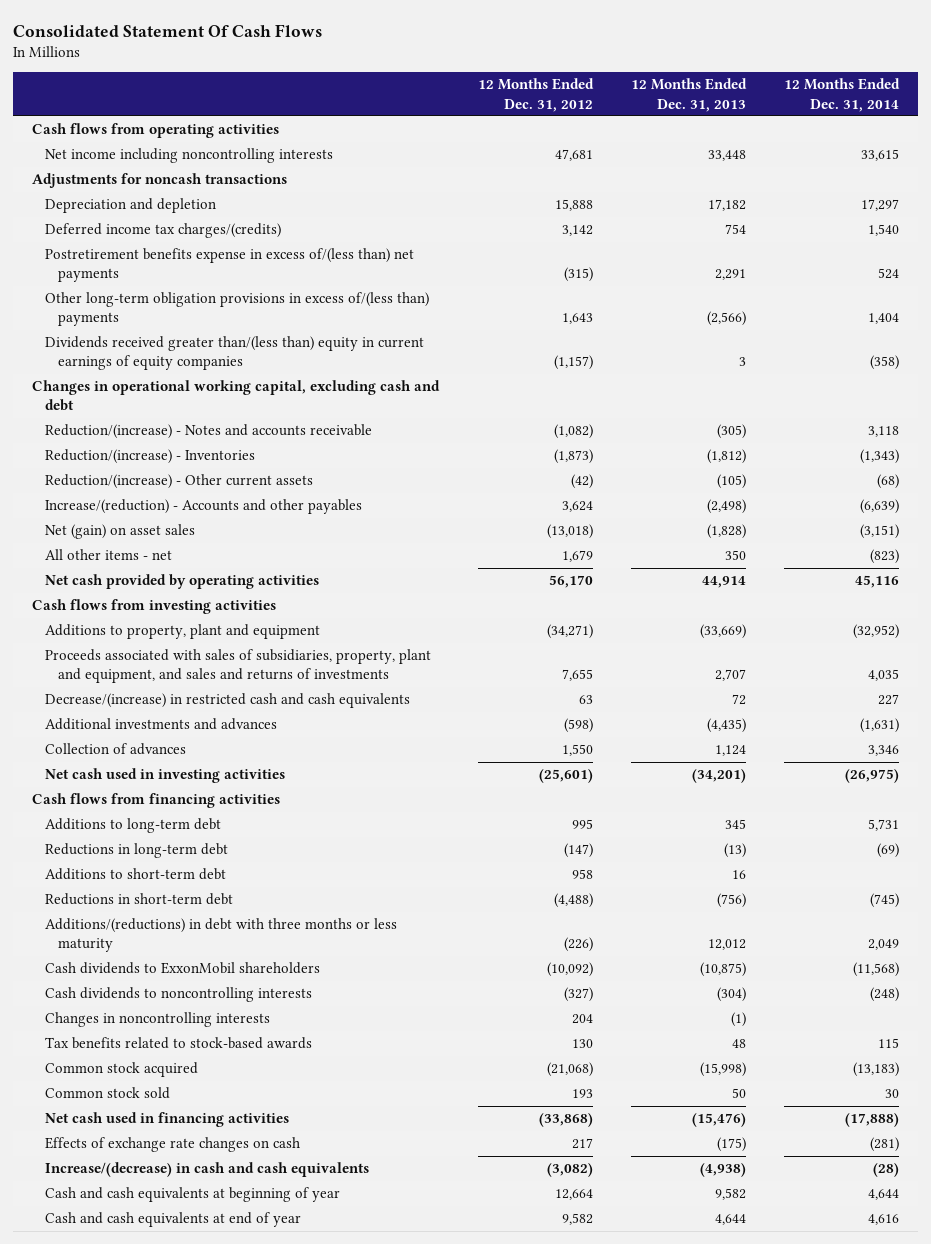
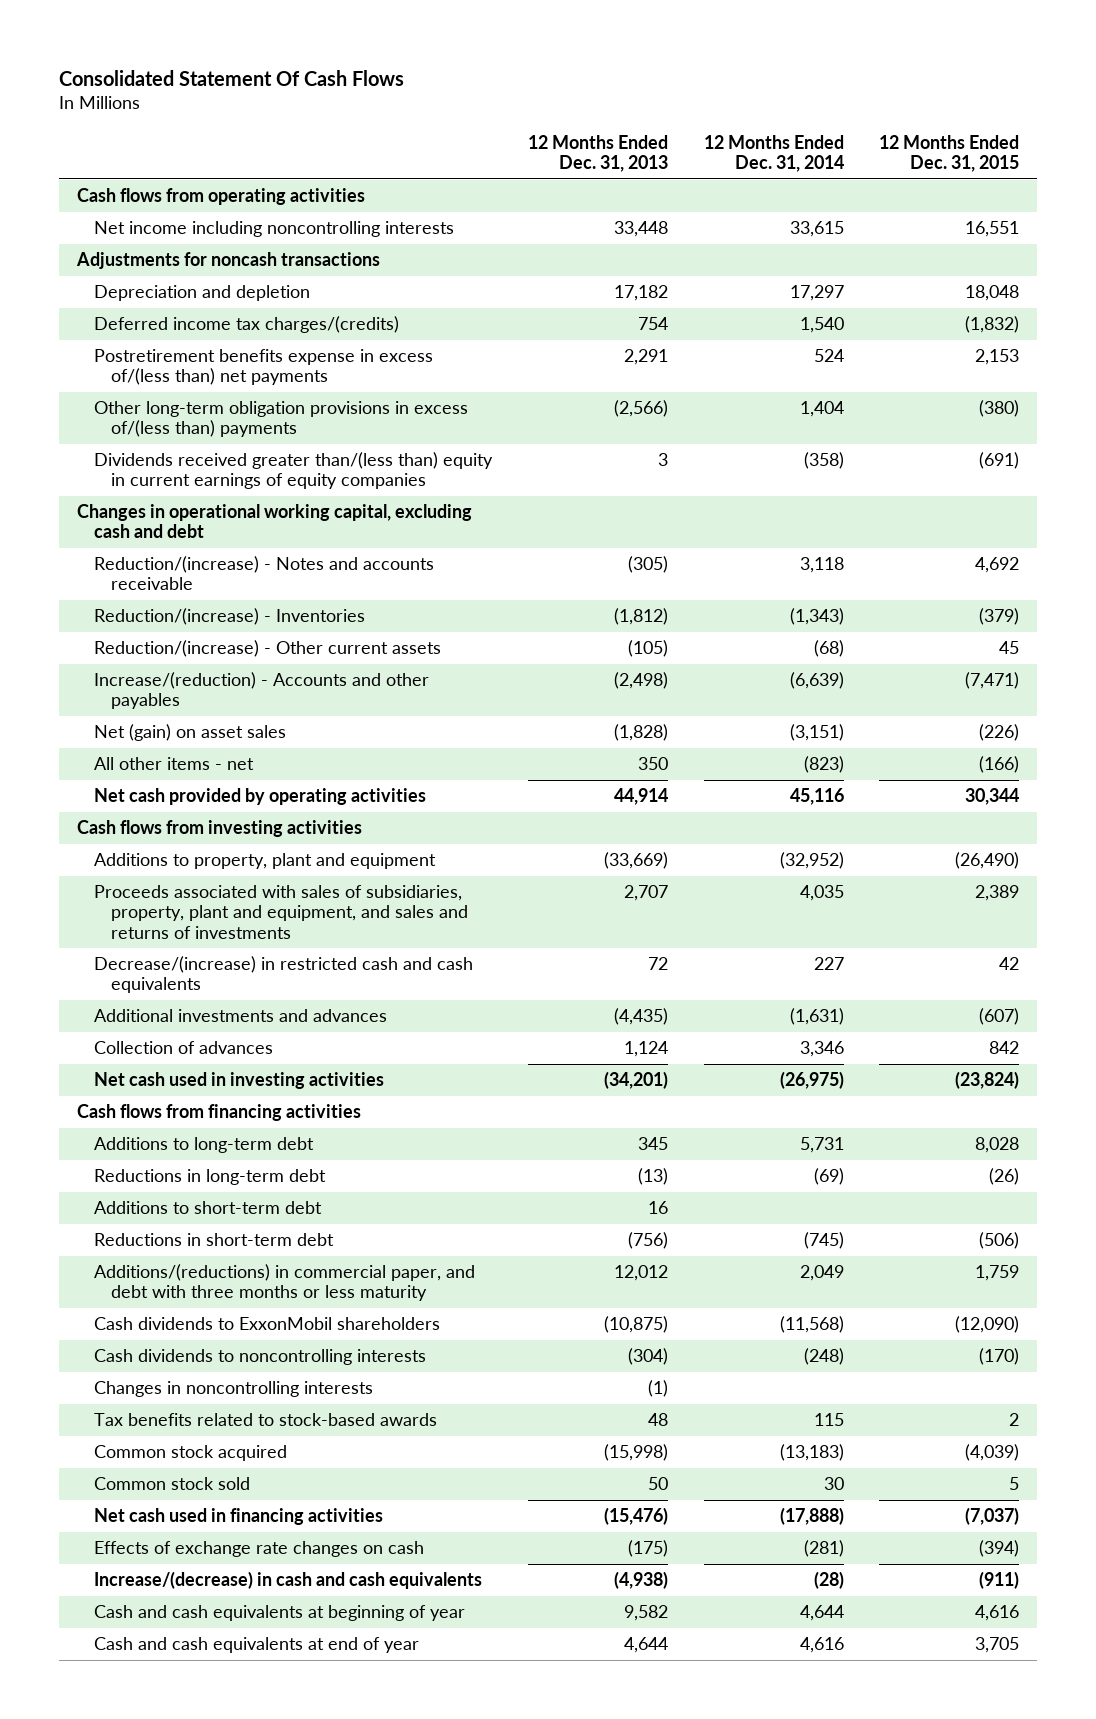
- | 12 Months Ended Dec. 31, 2012 | 12 Months Ended Dec. 31, 2013 | 12 Months Ended Dec. 31, 2014
+ | 12 Months Ended Dec. 31, 2013 | 12 Months Ended Dec. 31, 2014 | 12 Months Ended Dec. 31, 2015
- Additions/(reductions) in debt with three months or less maturity | (226) | 12,012 | 2,049
+ Additions/(reductions) in commercial paper, and debt with three months or less maturity | 12,012 | 2,049 | 1,759

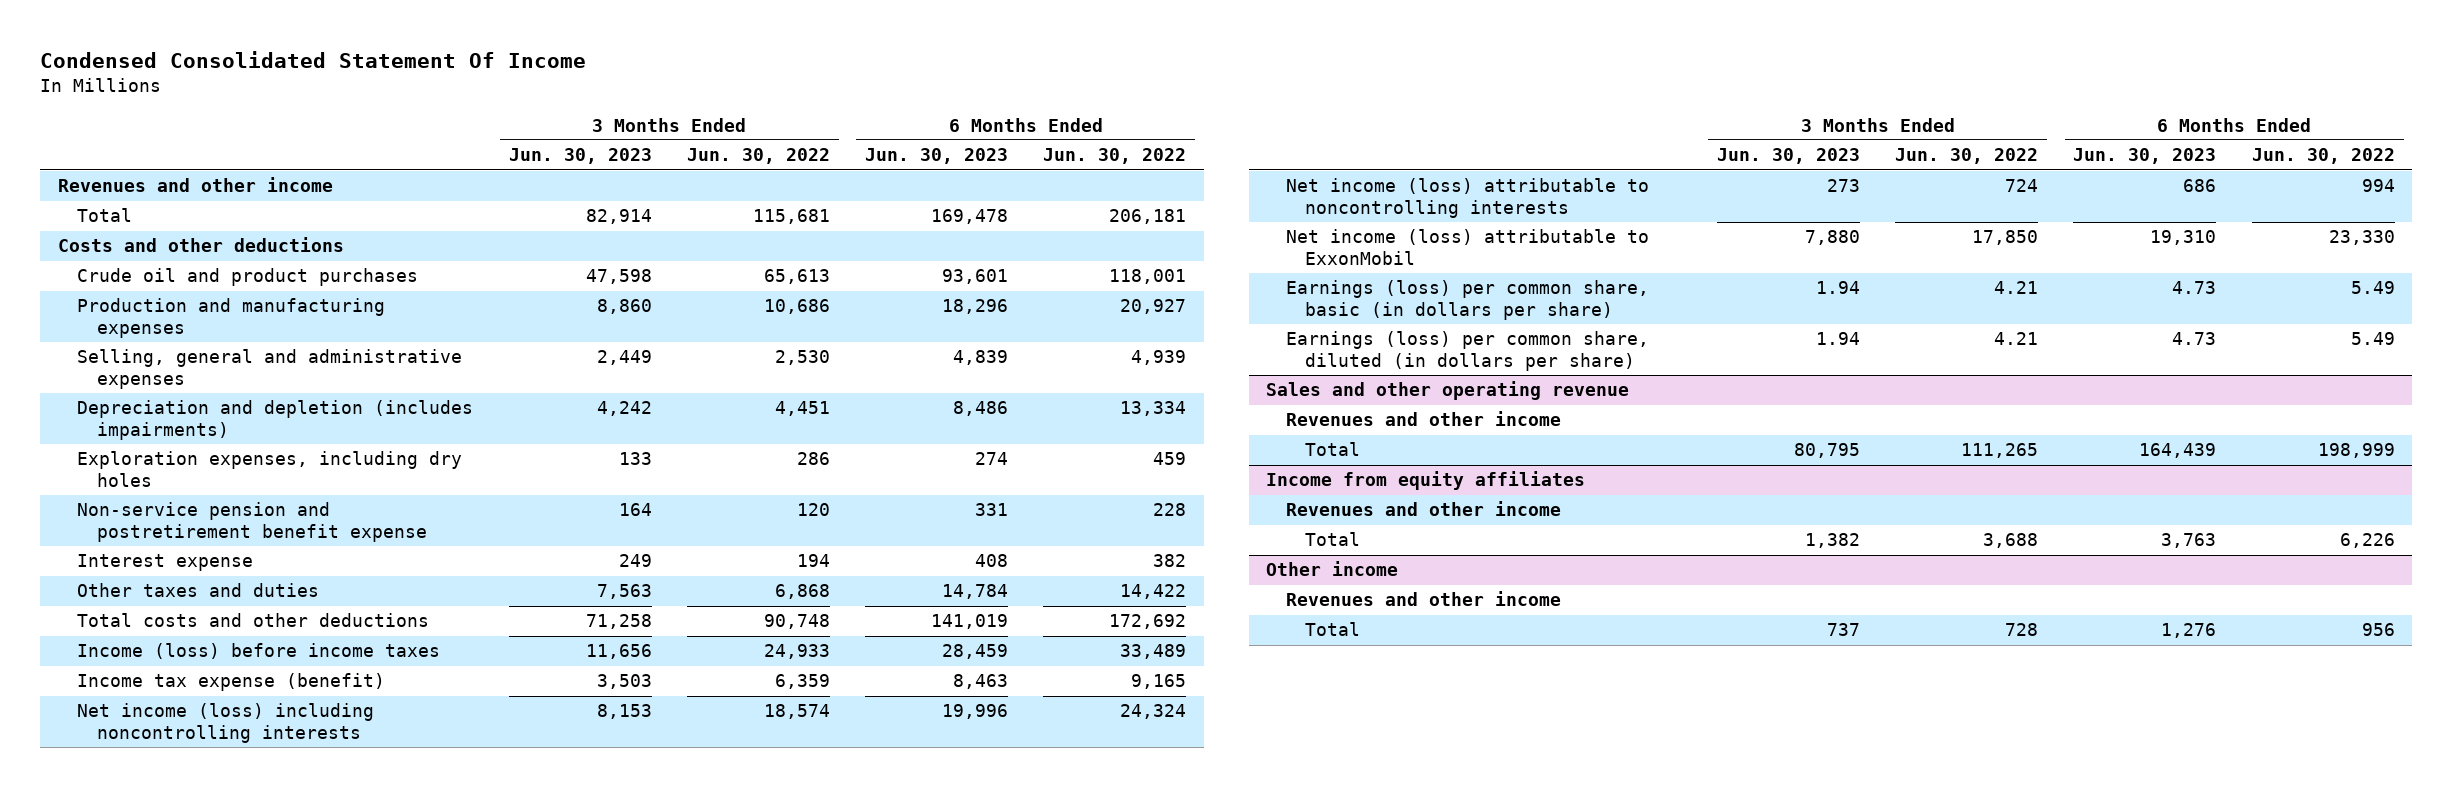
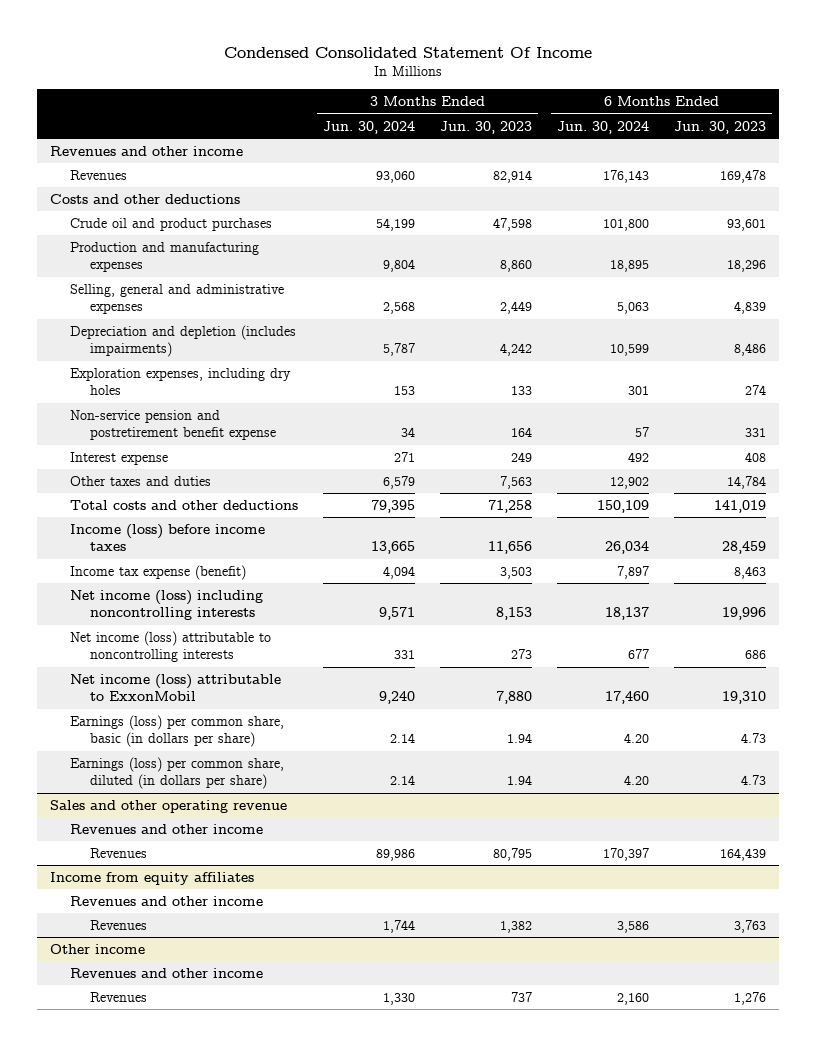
- | 3 Months Ended Jun. 30, 2023 | 3 Months Ended Jun. 30, 2022 | 6 Months Ended Jun. 30, 2023 | 6 Months Ended Jun. 30, 2022
+ | 3 Months Ended Jun. 30, 2024 | 3 Months Ended Jun. 30, 2023 | 6 Months Ended Jun. 30, 2024 | 6 Months Ended Jun. 30, 2023
- Total | 82,914 | 115,681 | 169,478 | 206,181
+ Revenues | 93,060 | 82,914 | 176,143 | 169,478
@ Sales and other operating revenue
- Total | 80,795 | 111,265 | 164,439 | 198,999
+ Revenues | 89,986 | 80,795 | 170,397 | 164,439
@ Income from equity affiliates
- Total | 1,382 | 3,688 | 3,763 | 6,226
+ Revenues | 1,744 | 1,382 | 3,586 | 3,763
@ Other income
- Total | 737 | 728 | 1,276 | 956
+ Revenues | 1,330 | 737 | 2,160 | 1,276

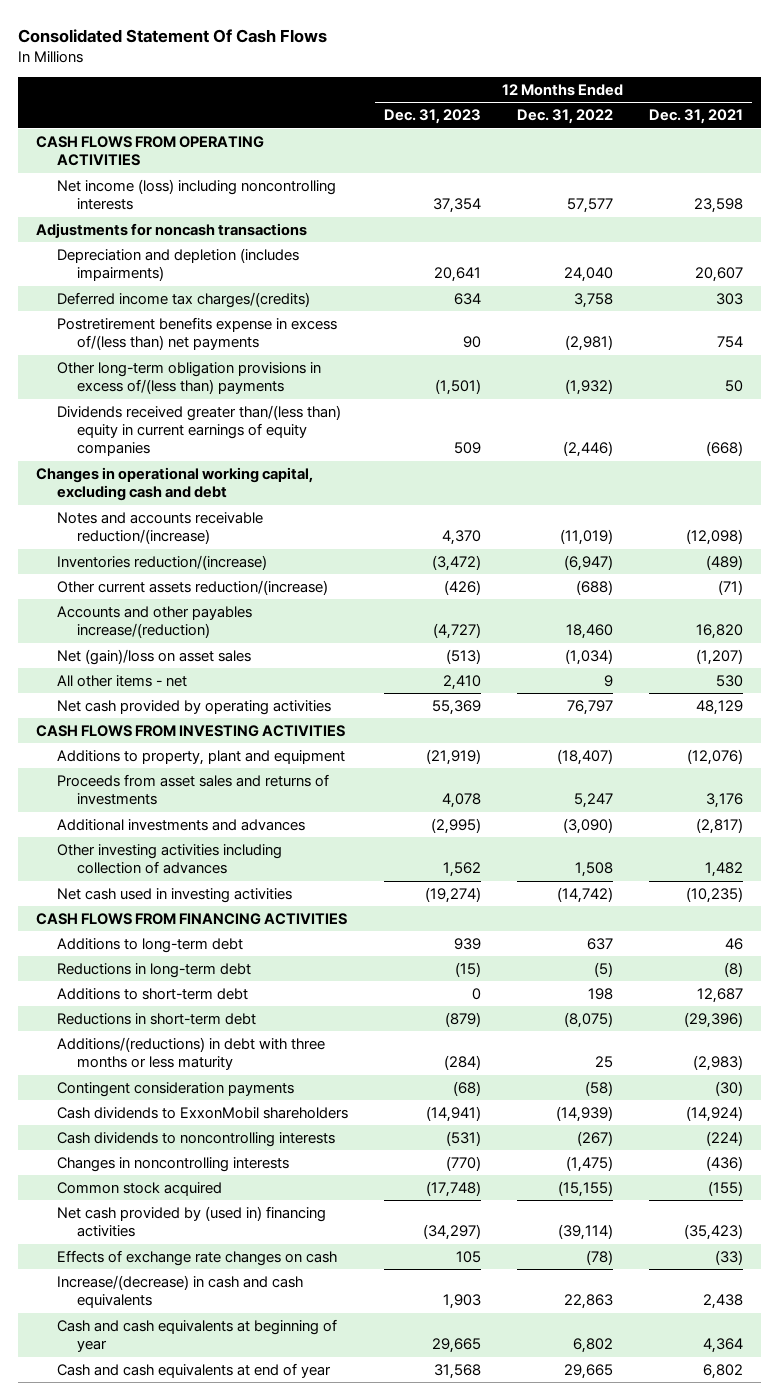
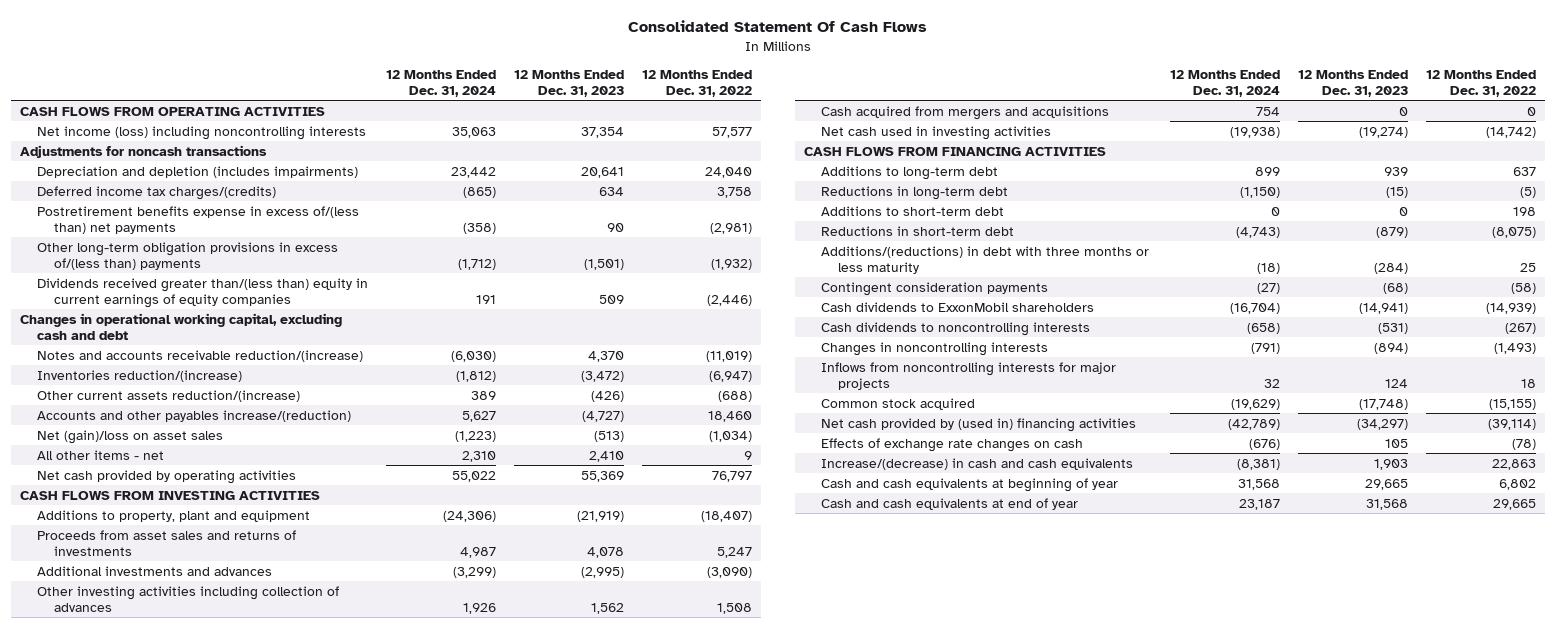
- | 12 Months Ended Dec. 31, 2023 | 12 Months Ended Dec. 31, 2022 | 12 Months Ended Dec. 31, 2021
+ | 12 Months Ended Dec. 31, 2024 | 12 Months Ended Dec. 31, 2023 | 12 Months Ended Dec. 31, 2022
+ Cash acquired from mergers and acquisitions | 754 | 0 | 0
- Changes in noncontrolling interests | (770) | (1,475) | (436)
+ Changes in noncontrolling interests | (791) | (894) | (1,493)
+ Inflows from noncontrolling interests for major projects | 32 | 124 | 18

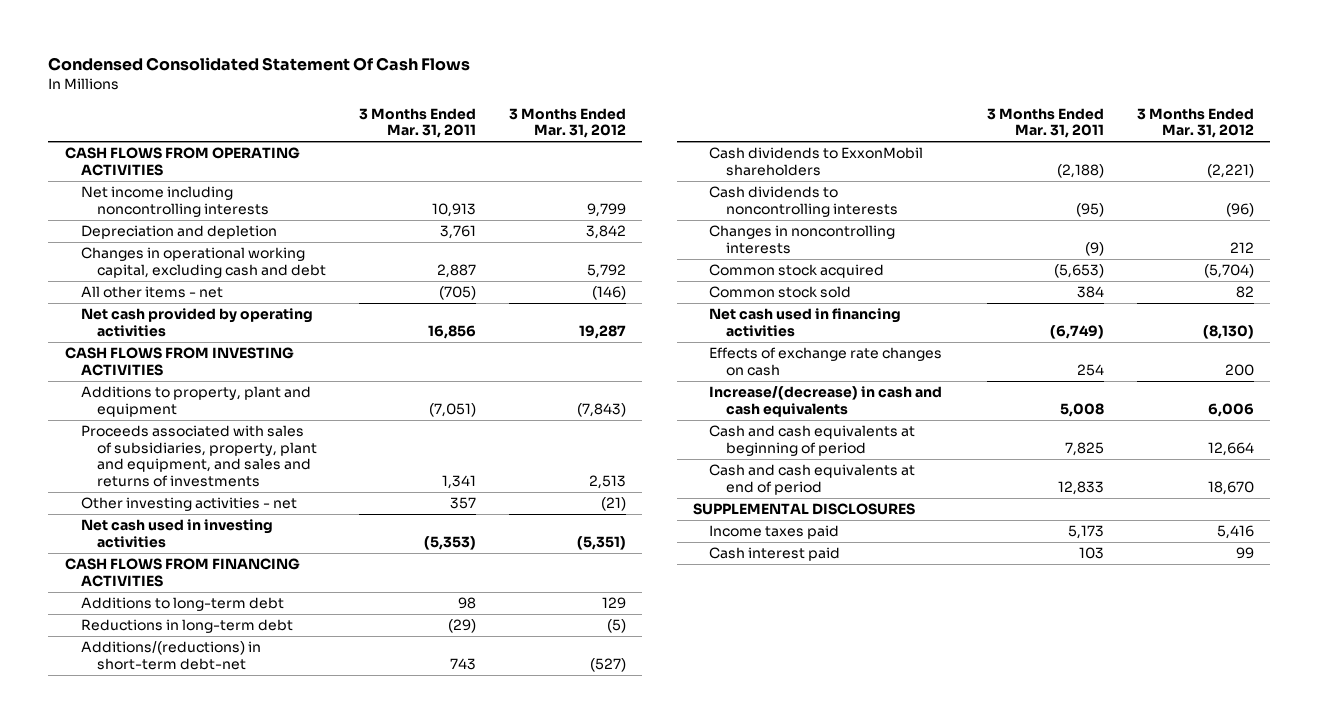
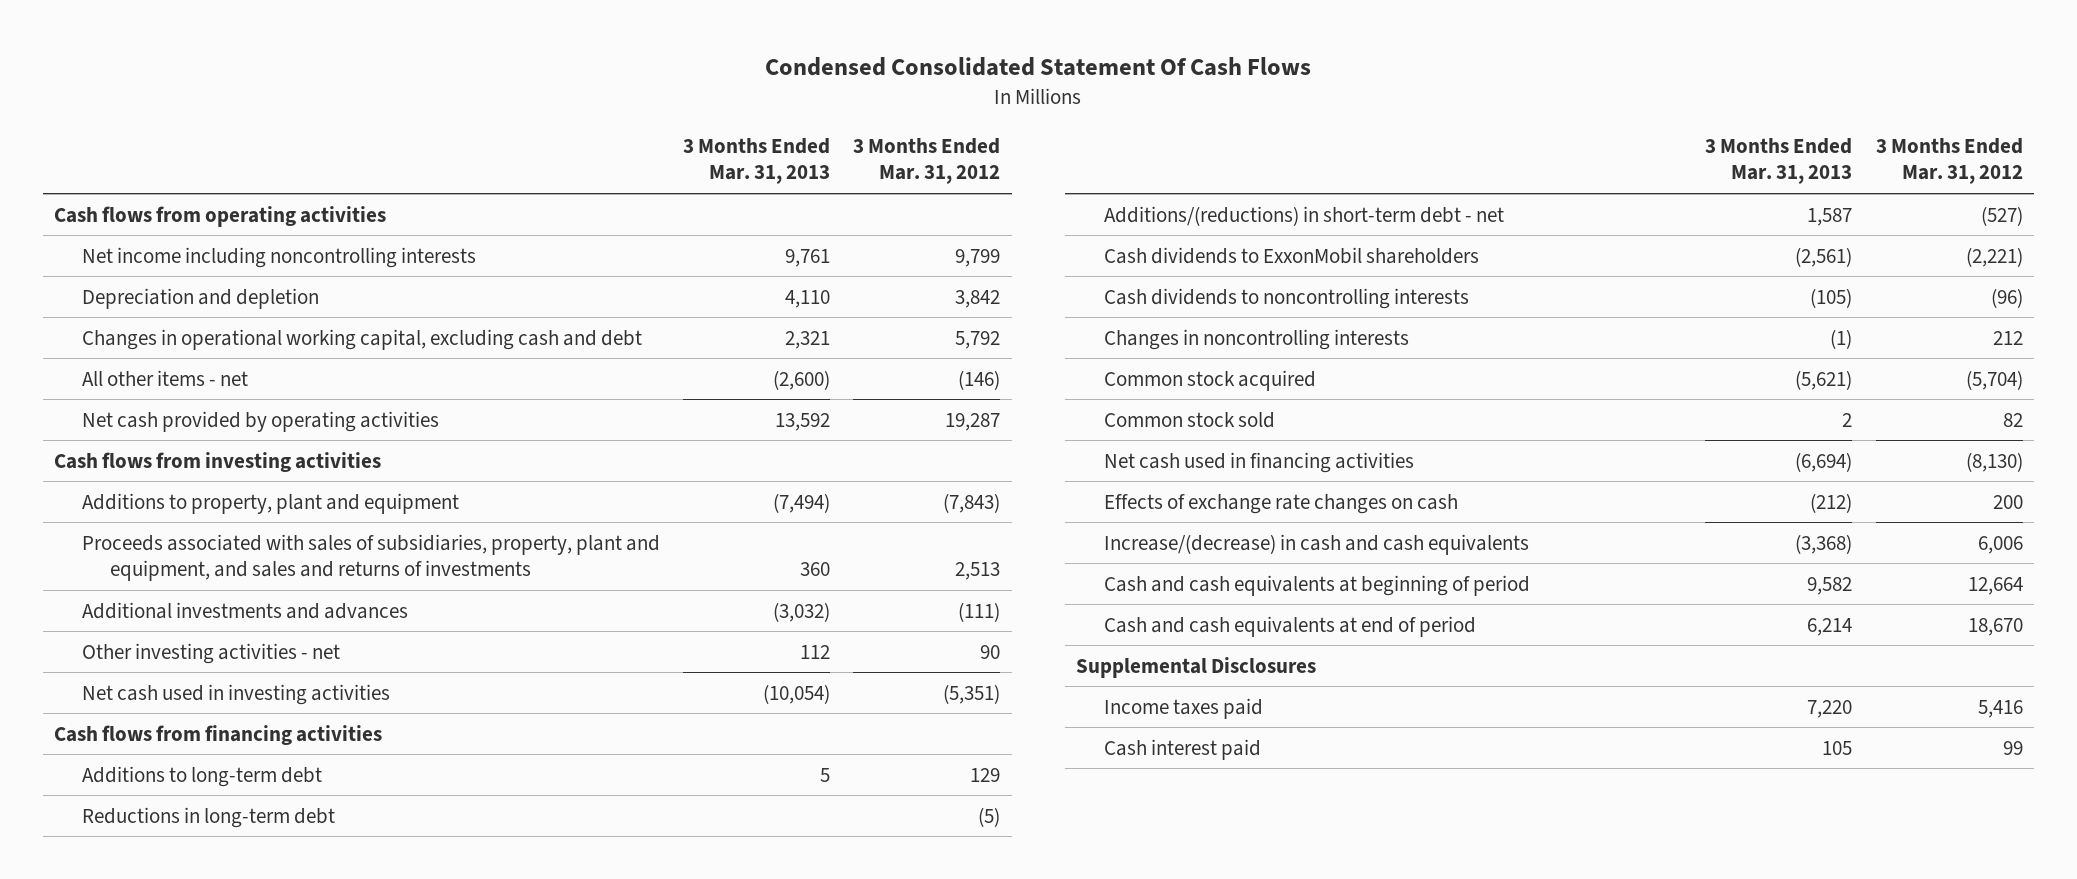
- | 3 Months Ended Mar. 31, 2011 | 3 Months Ended Mar. 31, 2012
+ | 3 Months Ended Mar. 31, 2013 | 3 Months Ended Mar. 31, 2012
- CASH FLOWS FROM OPERATING ACTIVITIES
+ Cash flows from operating activities
- CASH FLOWS FROM INVESTING ACTIVITIES
+ Cash flows from investing activities
- Other investing activities - net | 357 | (21)
+ Additional investments and advances | (3,032) | (111)
+ Other investing activities - net | 112 | 90
- CASH FLOWS FROM FINANCING ACTIVITIES
+ Cash flows from financing activities
- Additions/(reductions) in short-term debt-net | 743 | (527)
+ Additions/(reductions) in short-term debt - net | 1,587 | (527)
- SUPPLEMENTAL DISCLOSURES
+ Supplemental Disclosures

